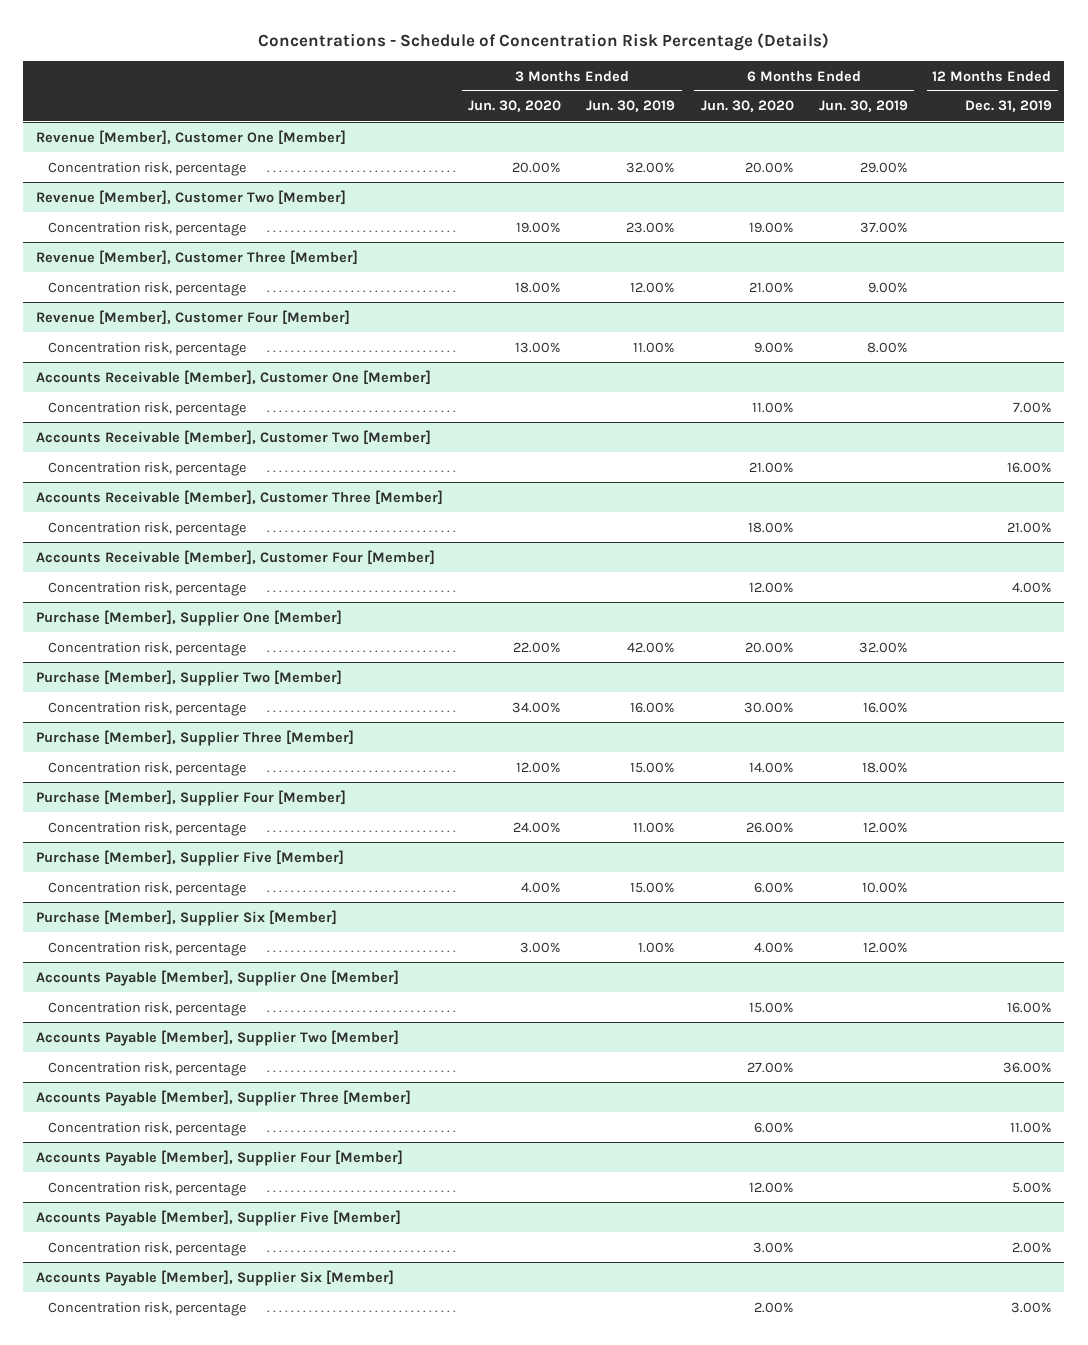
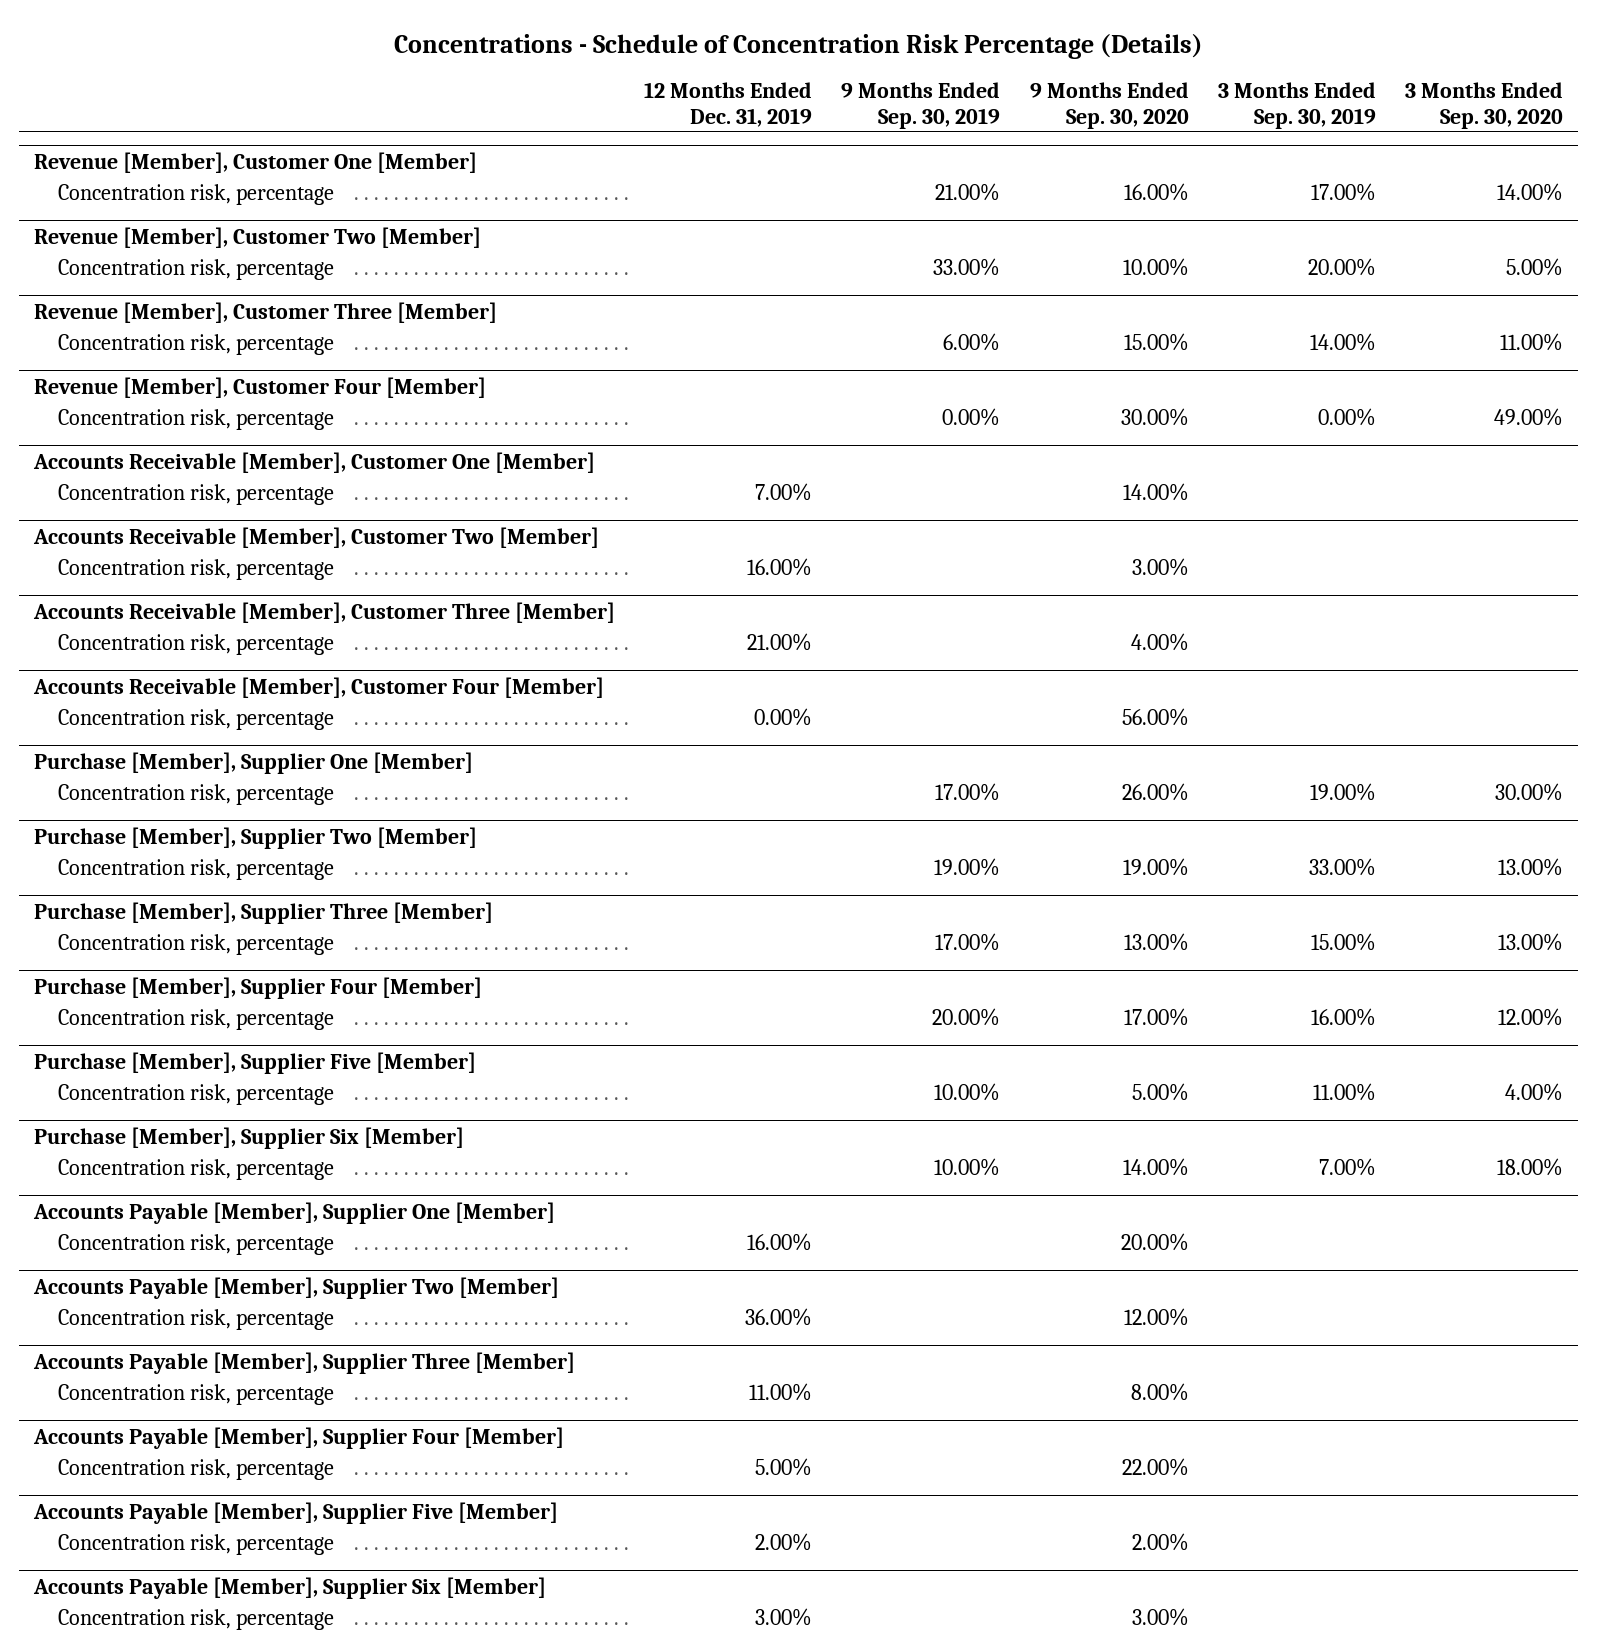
- | 3 Months Ended Jun. 30, 2020 | 3 Months Ended Jun. 30, 2019 | 6 Months Ended Jun. 30, 2020 | 6 Months Ended Jun. 30, 2019 | 12 Months Ended Dec. 31, 2019
+ | 12 Months Ended Dec. 31, 2019 | 9 Months Ended Sep. 30, 2019 | 9 Months Ended Sep. 30, 2020 | 3 Months Ended Sep. 30, 2019 | 3 Months Ended Sep. 30, 2020
@ Accounts Receivable [Member], Customer Four [Member]
- Concentration risk, percentage | | | 12.00% | | 4.00%
+ Concentration risk, percentage | 0.00% | | 56.00% | |

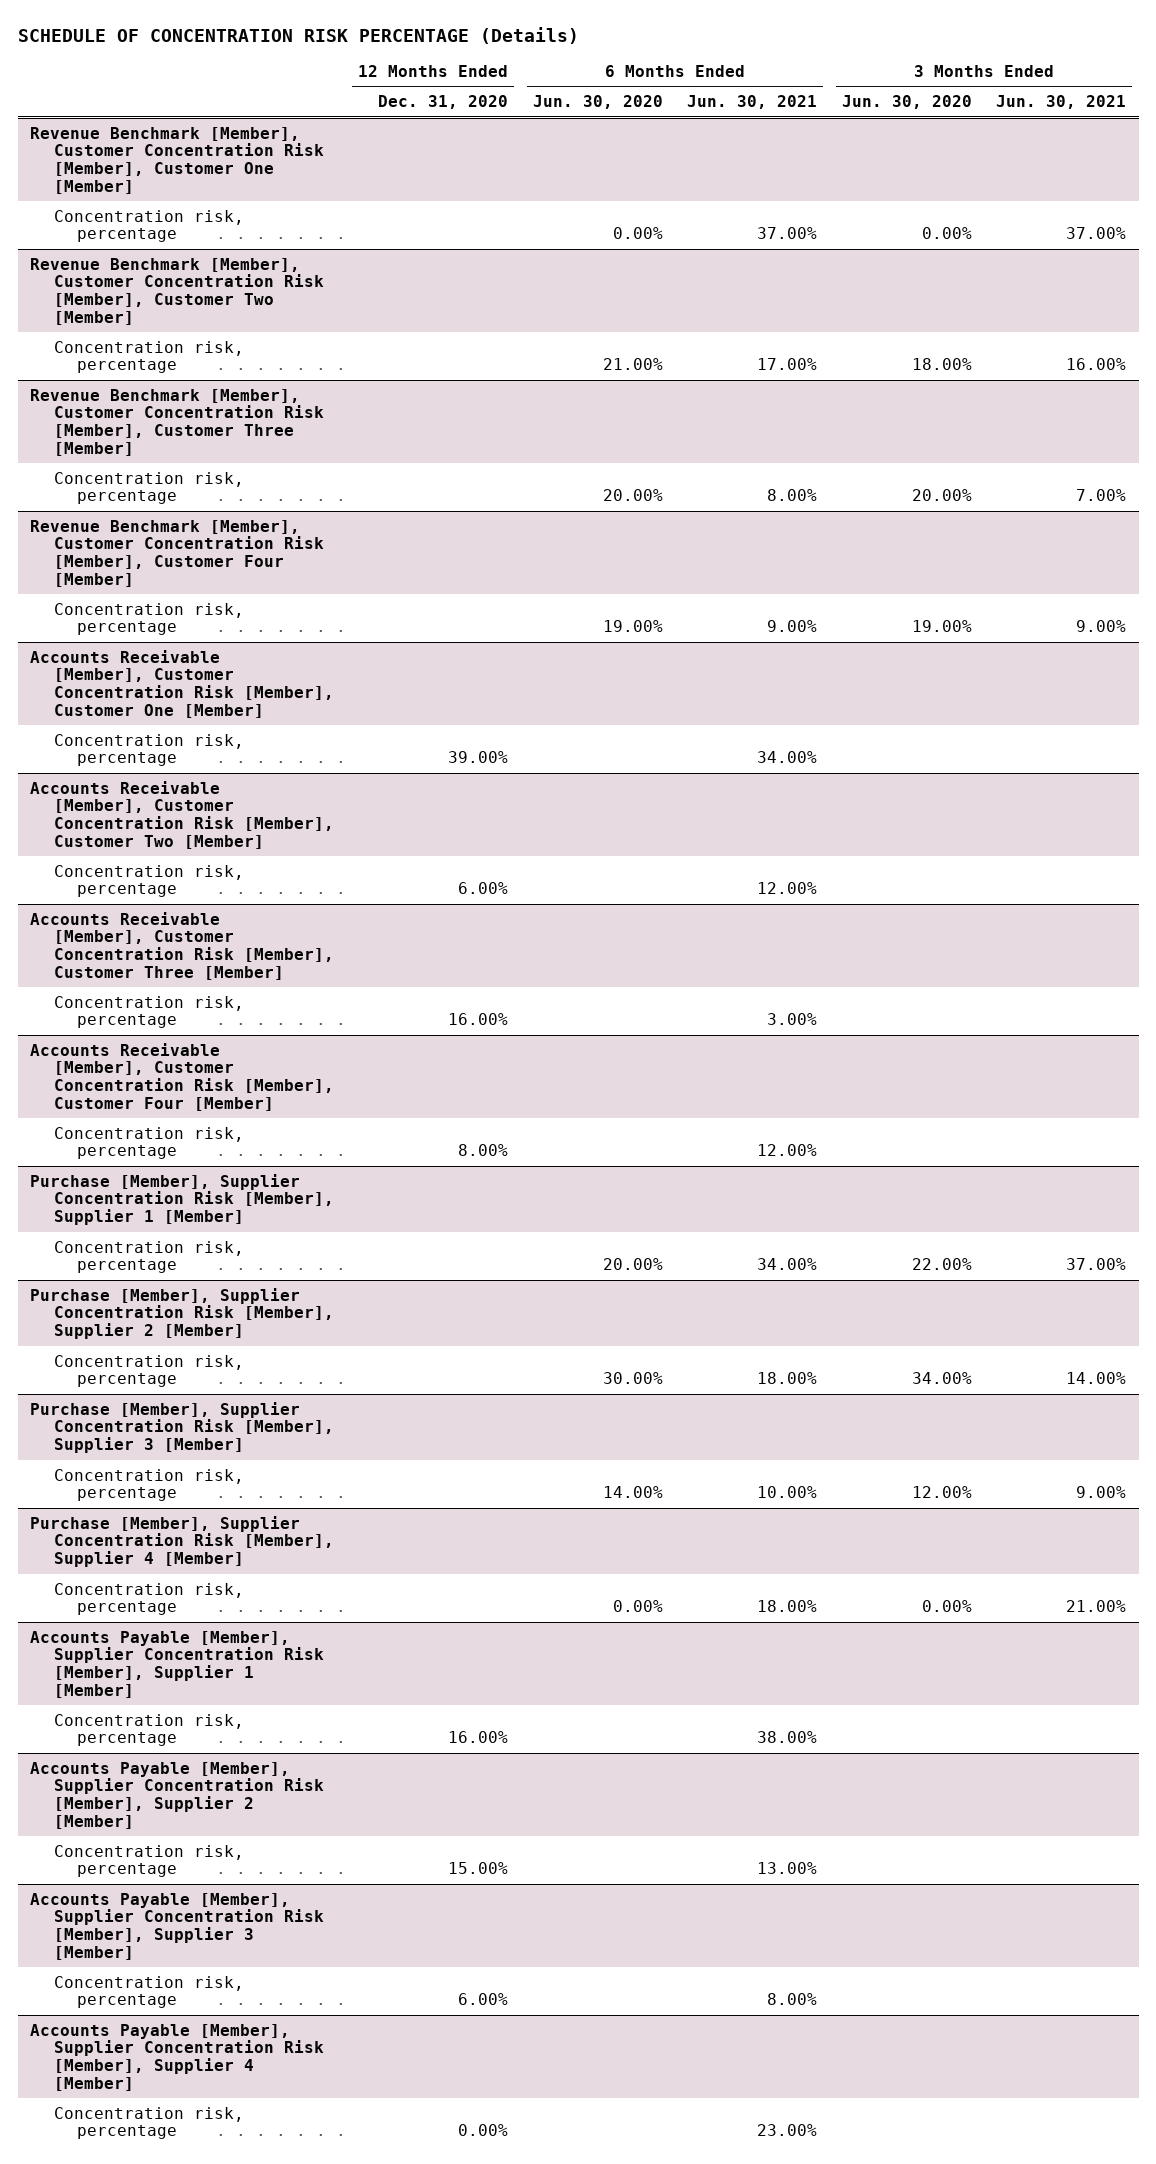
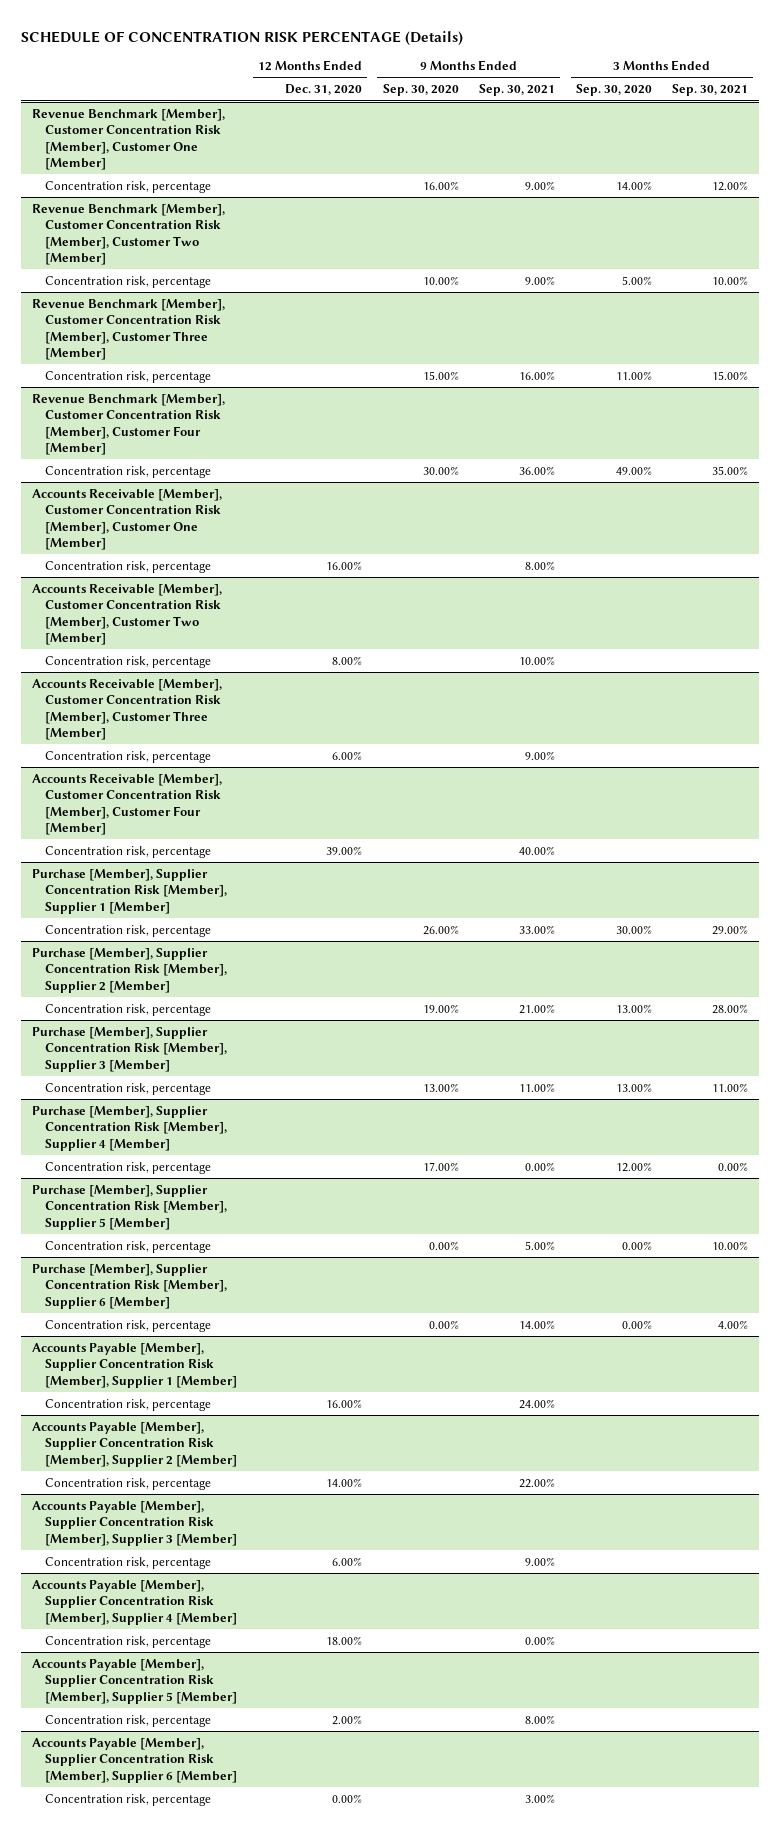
- | 12 Months Ended Dec. 31, 2020 | 6 Months Ended Jun. 30, 2020 | 6 Months Ended Jun. 30, 2021 | 3 Months Ended Jun. 30, 2020 | 3 Months Ended Jun. 30, 2021
+ | 12 Months Ended Dec. 31, 2020 | 9 Months Ended Sep. 30, 2020 | 9 Months Ended Sep. 30, 2021 | 3 Months Ended Sep. 30, 2020 | 3 Months Ended Sep. 30, 2021
@ Accounts Receivable [Member], Customer Concentration Risk [Member], Customer One [Member]
- Concentration risk, percentage | 39.00% | | 34.00% | |
+ Concentration risk, percentage | 16.00% | | 8.00% | |
@ Accounts Receivable [Member], Customer Concentration Risk [Member], Customer Two [Member]
- Concentration risk, percentage | 6.00% | | 12.00% | |
+ Concentration risk, percentage | 8.00% | | 10.00% | |
@ Accounts Receivable [Member], Customer Concentration Risk [Member], Customer Three [Member]
- Concentration risk, percentage | 16.00% | | 3.00% | |
+ Concentration risk, percentage | 6.00% | | 9.00% | |
@ Accounts Receivable [Member], Customer Concentration Risk [Member], Customer Four [Member]
- Concentration risk, percentage | 8.00% | | 12.00% | |
+ Concentration risk, percentage | 39.00% | | 40.00% | |
+ Purchase [Member], Supplier Concentration Risk [Member], Supplier 5 [Member]
+ Concentration risk, percentage | | 0.00% | 5.00% | 0.00% | 10.00%
+ Purchase [Member], Supplier Concentration Risk [Member], Supplier 6 [Member]
+ Concentration risk, percentage | | 0.00% | 14.00% | 0.00% | 4.00%
@ Accounts Payable [Member], Supplier Concentration Risk [Member], Supplier 2 [Member]
- Concentration risk, percentage | 15.00% | | 13.00% | |
+ Concentration risk, percentage | 14.00% | | 22.00% | |
@ Accounts Payable [Member], Supplier Concentration Risk [Member], Supplier 4 [Member]
- Concentration risk, percentage | 0.00% | | 23.00% | |
+ Concentration risk, percentage | 18.00% | | 0.00% | |
+ Accounts Payable [Member], Supplier Concentration Risk [Member], Supplier 5 [Member]
+ Concentration risk, percentage | 2.00% | | 8.00% | |
+ Accounts Payable [Member], Supplier Concentration Risk [Member], Supplier 6 [Member]
+ Concentration risk, percentage | 0.00% | | 3.00% | |

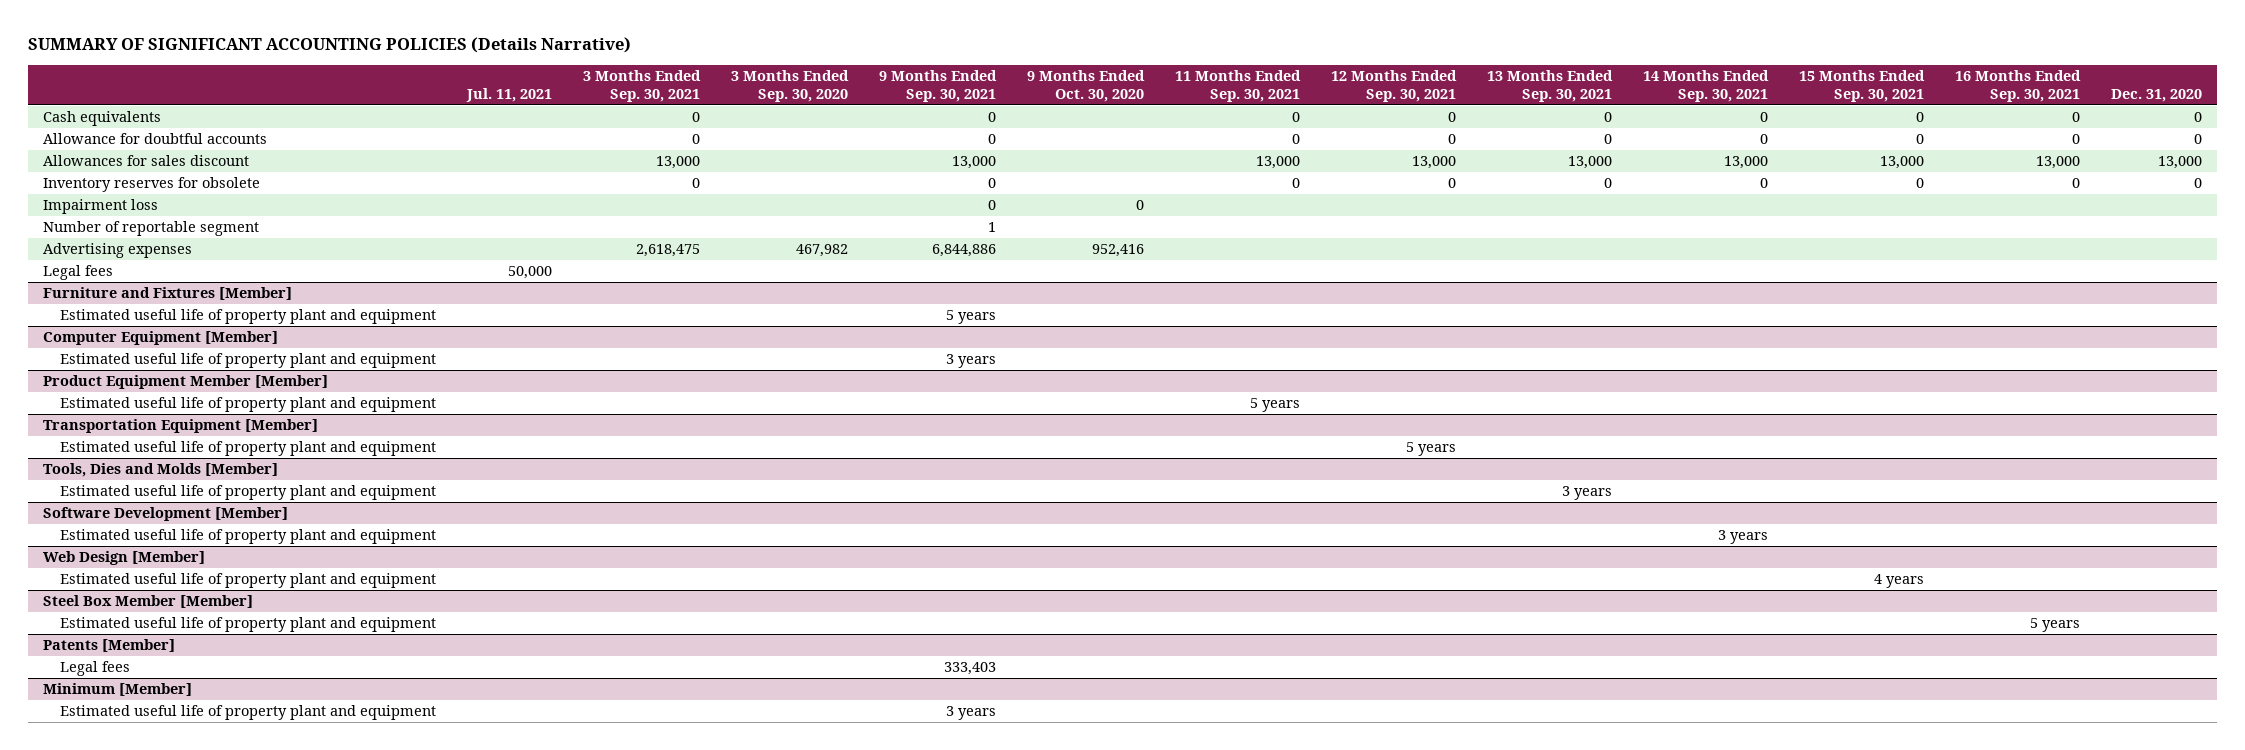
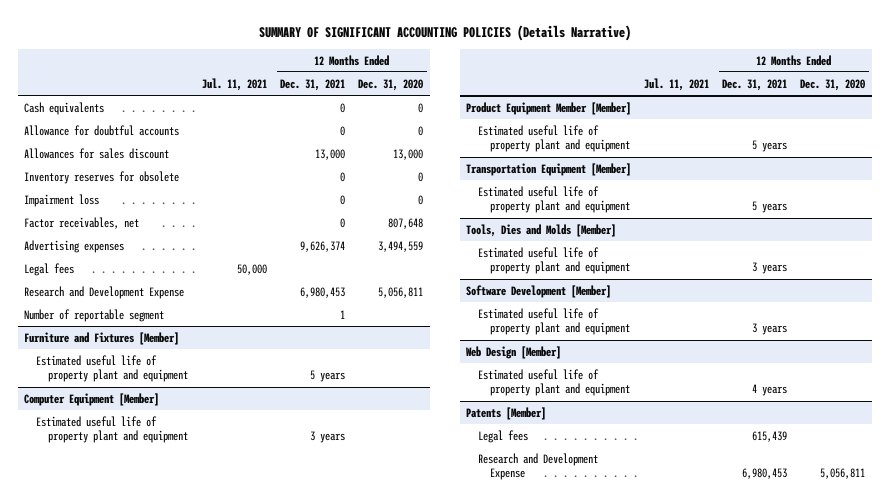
- | Jul. 11, 2021 | 3 Months Ended Sep. 30, 2021 | 3 Months Ended Sep. 30, 2020 | 9 Months Ended Sep. 30, 2021 | 9 Months Ended Oct. 30, 2020 | 11 Months Ended Sep. 30, 2021 | 12 Months Ended Sep. 30, 2021 | 13 Months Ended Sep. 30, 2021 | 14 Months Ended Sep. 30, 2021 | 15 Months Ended Sep. 30, 2021 | 16 Months Ended Sep. 30, 2021 | Dec. 31, 2020
+ | Jul. 11, 2021 | 12 Months Ended Dec. 31, 2021 | 12 Months Ended Dec. 31, 2020
+ Factor receivables, net | | 0 | 807,648
+ Research and Development Expense | | 6,980,453 | 5,056,811
moved down: Number of reportable segment | | 1 |
- Steel Box Member [Member]
- Estimated useful life of property plant and equipment | | | | | | | | | | | 5 years |
- Minimum [Member]
- Estimated useful life of property plant and equipment | | | | 3 years | | | | | | | |
@ Patents [Member]
+ Research and Development Expense | | 6,980,453 | 5,056,811

